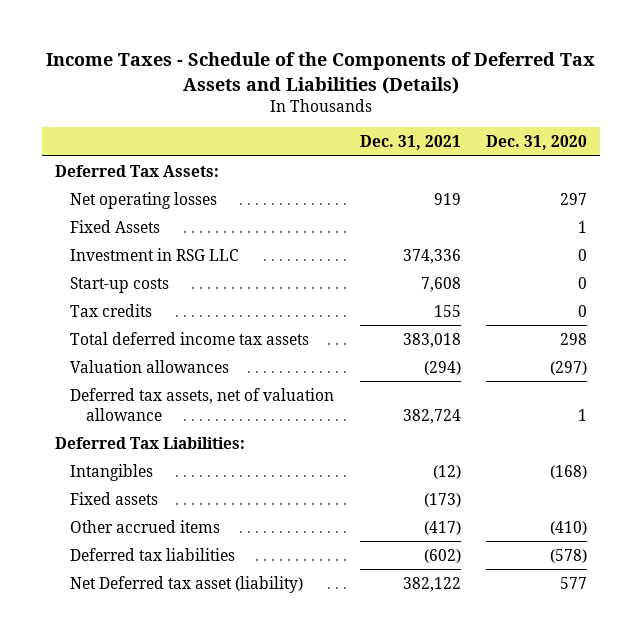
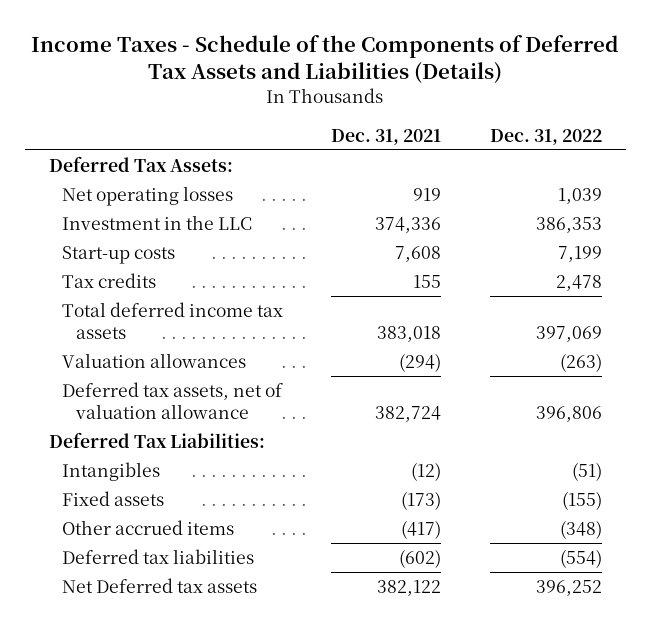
- | Dec. 31, 2021 | Dec. 31, 2020
+ | Dec. 31, 2021 | Dec. 31, 2022
- Fixed Assets | | 1
- Investment in RSG LLC | 374,336 | 0
+ Investment in the LLC | 374,336 | 386,353
- Net Deferred tax asset (liability) | 382,122 | 577
+ Net Deferred tax assets | 382,122 | 396,252

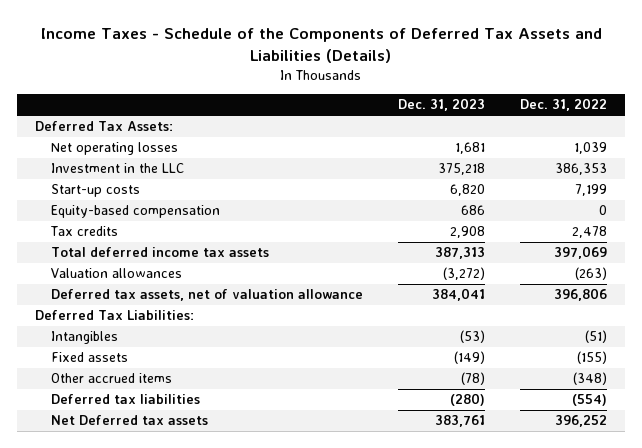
- | Dec. 31, 2021 | Dec. 31, 2022
+ | Dec. 31, 2023 | Dec. 31, 2022
+ Equity-based compensation | 686 | 0

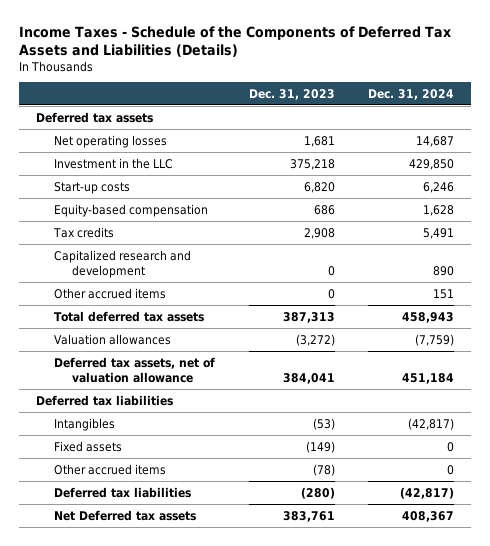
- | Dec. 31, 2023 | Dec. 31, 2022
+ | Dec. 31, 2023 | Dec. 31, 2024
- Deferred Tax Assets:
+ Deferred tax assets
- Total deferred income tax assets | 387,313 | 397,069
+ Capitalized research and development | 0 | 890
+ Other accrued items | 0 | 151
+ Total deferred tax assets | 387,313 | 458,943
- Deferred Tax Liabilities:
+ Deferred tax liabilities

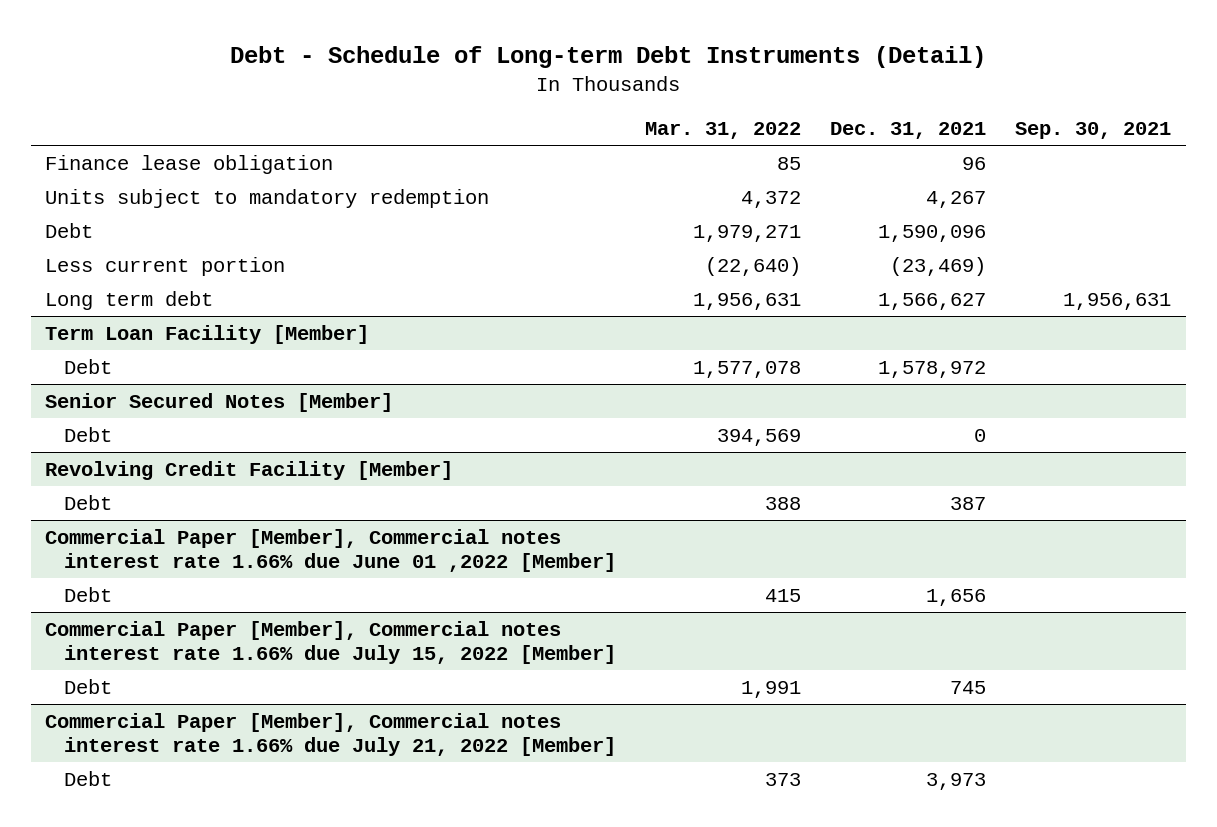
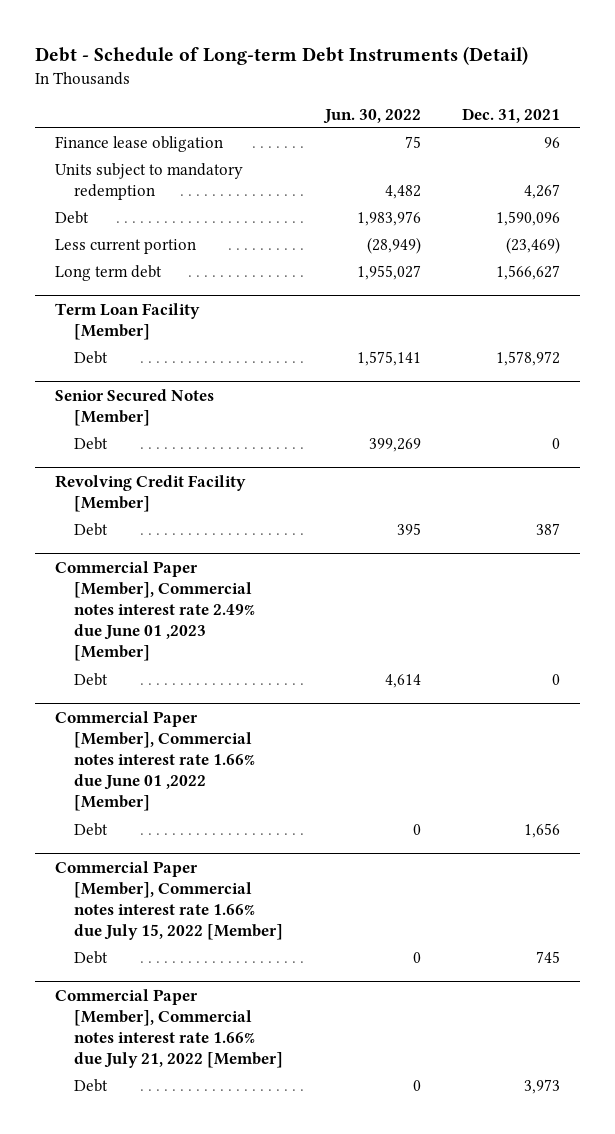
- | Mar. 31, 2022 | Dec. 31, 2021 | Sep. 30, 2021
+ | Jun. 30, 2022 | Dec. 31, 2021
+ Commercial Paper [Member], Commercial notes interest rate 2.49% due June 01 ,2023 [Member]
+ Debt | 4,614 | 0

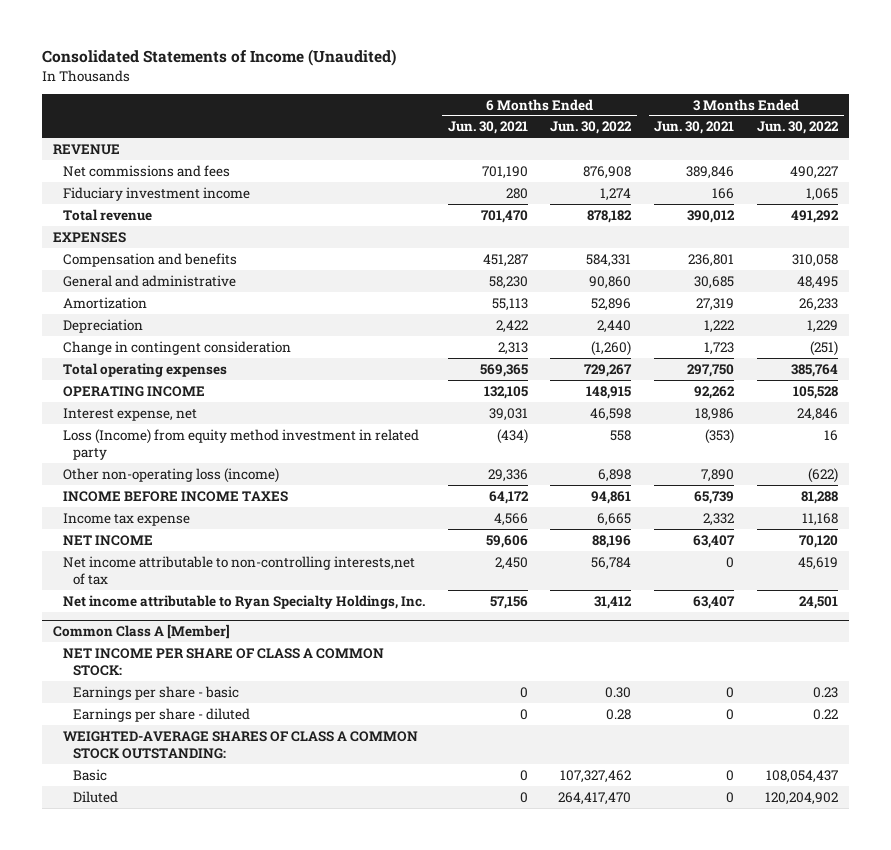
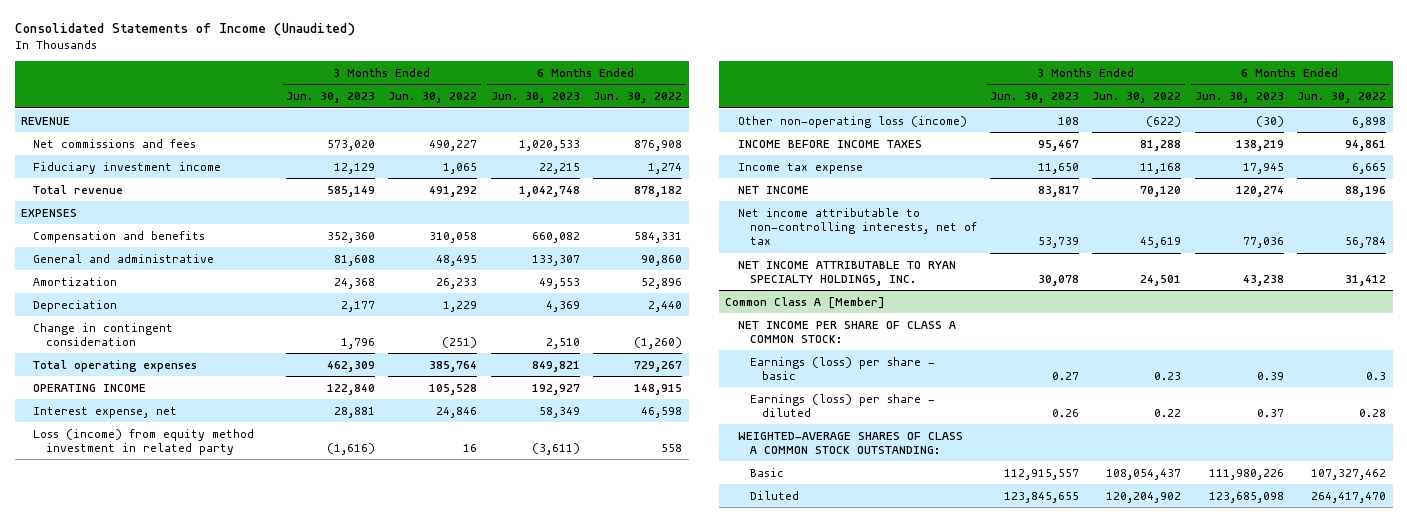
- | 6 Months Ended Jun. 30, 2021 | 6 Months Ended Jun. 30, 2022 | 3 Months Ended Jun. 30, 2021 | 3 Months Ended Jun. 30, 2022
+ | 3 Months Ended Jun. 30, 2023 | 3 Months Ended Jun. 30, 2022 | 6 Months Ended Jun. 30, 2023 | 6 Months Ended Jun. 30, 2022
- Loss (Income) from equity method investment in related party | (434) | 558 | (353) | 16
+ Loss (income) from equity method investment in related party | (1,616) | 16 | (3,611) | 558
- Net income attributable to non-controlling interests,net of tax | 2,450 | 56,784 | 0 | 45,619
- Net income attributable to Ryan Specialty Holdings, Inc. | 57,156 | 31,412 | 63,407 | 24,501
+ Net income attributable to non-controlling interests, net of tax | 53,739 | 45,619 | 77,036 | 56,784
+ NET INCOME ATTRIBUTABLE TO RYAN SPECIALTY HOLDINGS, INC. | 30,078 | 24,501 | 43,238 | 31,412
@ Common Class A [Member]
- Earnings per share - basic | 0 | 0.30 | 0 | 0.23
- Earnings per share - diluted | 0 | 0.28 | 0 | 0.22
+ Earnings (loss) per share - basic | 0.27 | 0.23 | 0.39 | 0.3
+ Earnings (loss) per share - diluted | 0.26 | 0.22 | 0.37 | 0.28

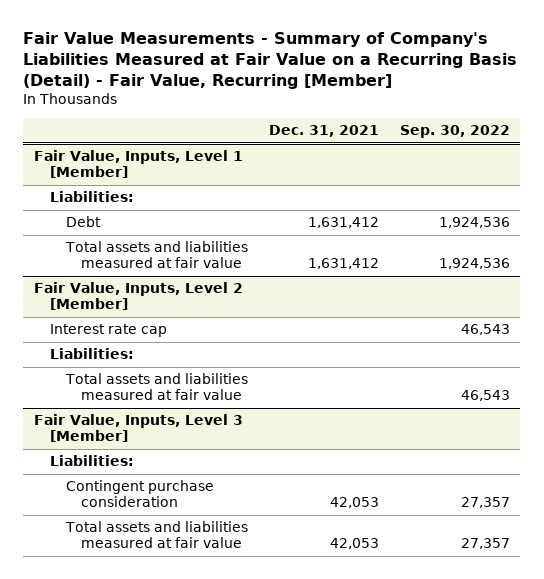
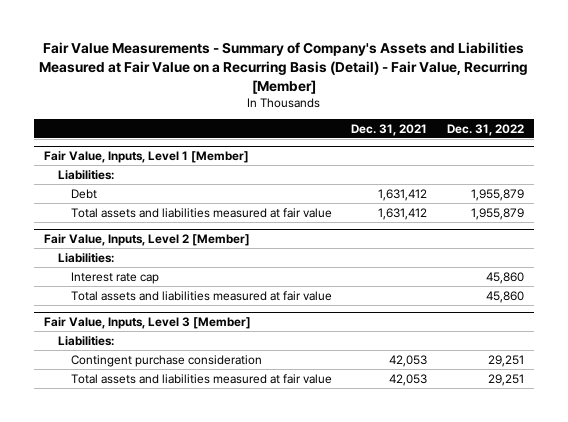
- Fair Value Measurements - Summary of Company's Liabilities Measured at Fair Value on a Recurring Basis (Detail) - Fair Value, Recurring [Member]
+ Fair Value Measurements - Summary of Company's Assets and Liabilities Measured at Fair Value on a Recurring Basis (Detail) - Fair Value, Recurring [Member]
- | Dec. 31, 2021 | Sep. 30, 2022
+ | Dec. 31, 2021 | Dec. 31, 2022
@ Fair Value, Inputs, Level 2 [Member]
moved down: Interest rate cap | | 45,860

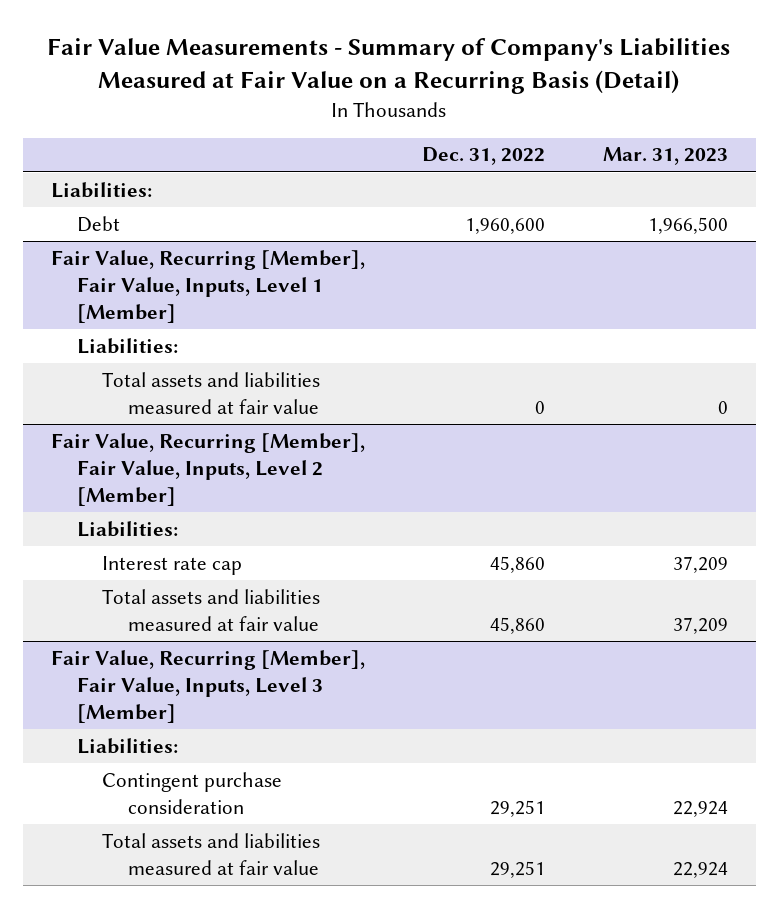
- Fair Value Measurements - Summary of Company's Assets and Liabilities Measured at Fair Value on a Recurring Basis (Detail) - Fair Value, Recurring [Member]
+ Fair Value Measurements - Summary of Company's Liabilities Measured at Fair Value on a Recurring Basis (Detail)
- | Dec. 31, 2021 | Dec. 31, 2022
+ | Dec. 31, 2022 | Mar. 31, 2023
- Fair Value, Inputs, Level 1 [Member]
- Debt | 1,631,412 | 1,955,879
- Total assets and liabilities measured at fair value | 1,631,412 | 1,955,879
- Fair Value, Inputs, Level 2 [Member]
+ Debt | 1,960,600 | 1,966,500
+ Fair Value, Recurring [Member], Fair Value, Inputs, Level 1 [Member]
+ Total assets and liabilities measured at fair value | 0 | 0
+ Fair Value, Recurring [Member], Fair Value, Inputs, Level 2 [Member]
+ Liabilities:
- Fair Value, Inputs, Level 3 [Member]
+ Fair Value, Recurring [Member], Fair Value, Inputs, Level 3 [Member]

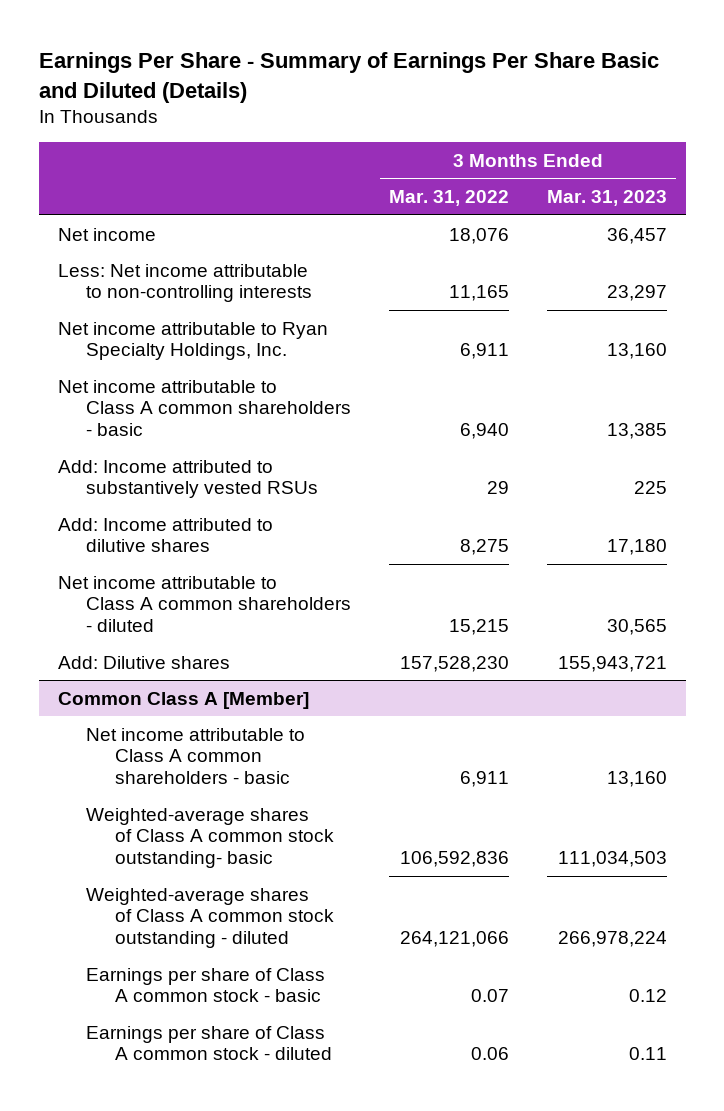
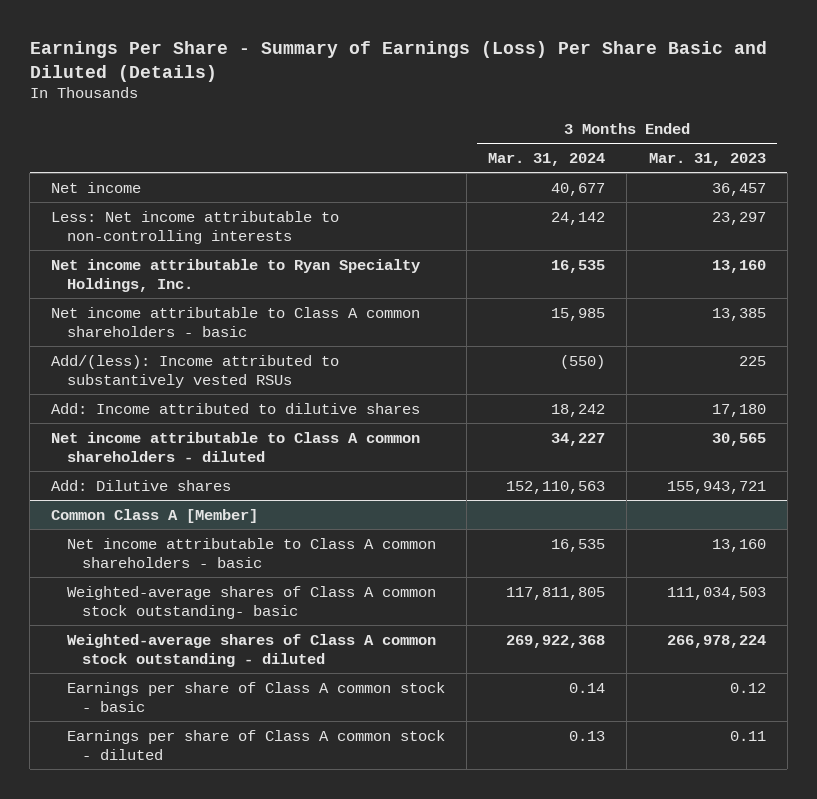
- Earnings Per Share - Summary of Earnings Per Share Basic and Diluted (Details)
+ Earnings Per Share - Summary of Earnings (Loss) Per Share Basic and Diluted (Details)
- | 3 Months Ended Mar. 31, 2022 | 3 Months Ended Mar. 31, 2023
+ | 3 Months Ended Mar. 31, 2024 | 3 Months Ended Mar. 31, 2023
- Add: Income attributed to substantively vested RSUs | 29 | 225
+ Add/(less): Income attributed to substantively vested RSUs | (550) | 225

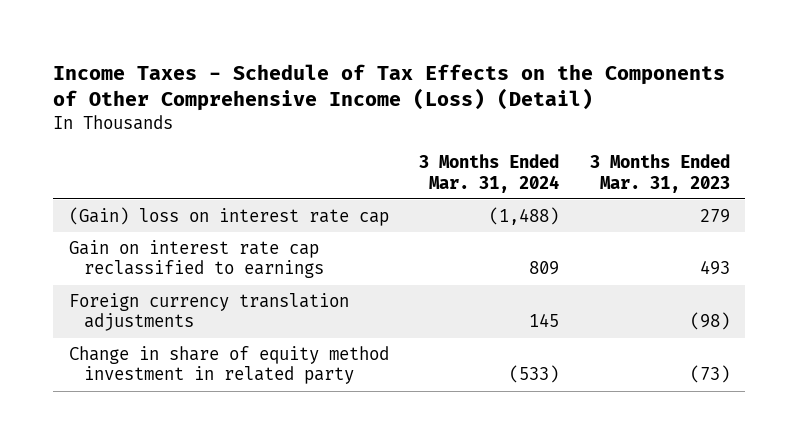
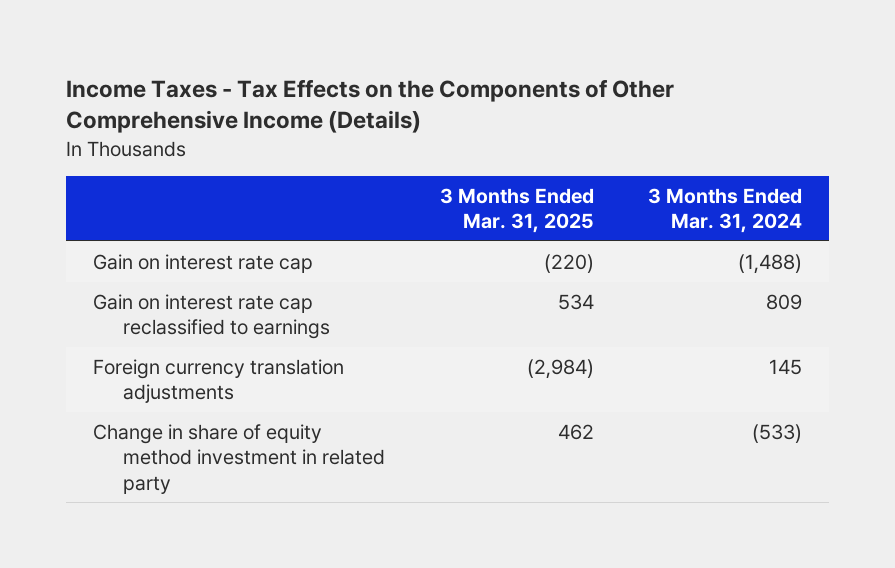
- Income Taxes - Schedule of Tax Effects on the Components of Other Comprehensive Income (Loss) (Detail)
+ Income Taxes - Tax Effects on the Components of Other Comprehensive Income (Details)
- | 3 Months Ended Mar. 31, 2024 | 3 Months Ended Mar. 31, 2023
+ | 3 Months Ended Mar. 31, 2025 | 3 Months Ended Mar. 31, 2024
- (Gain) loss on interest rate cap | (1,488) | 279
+ Gain on interest rate cap | (220) | (1,488)

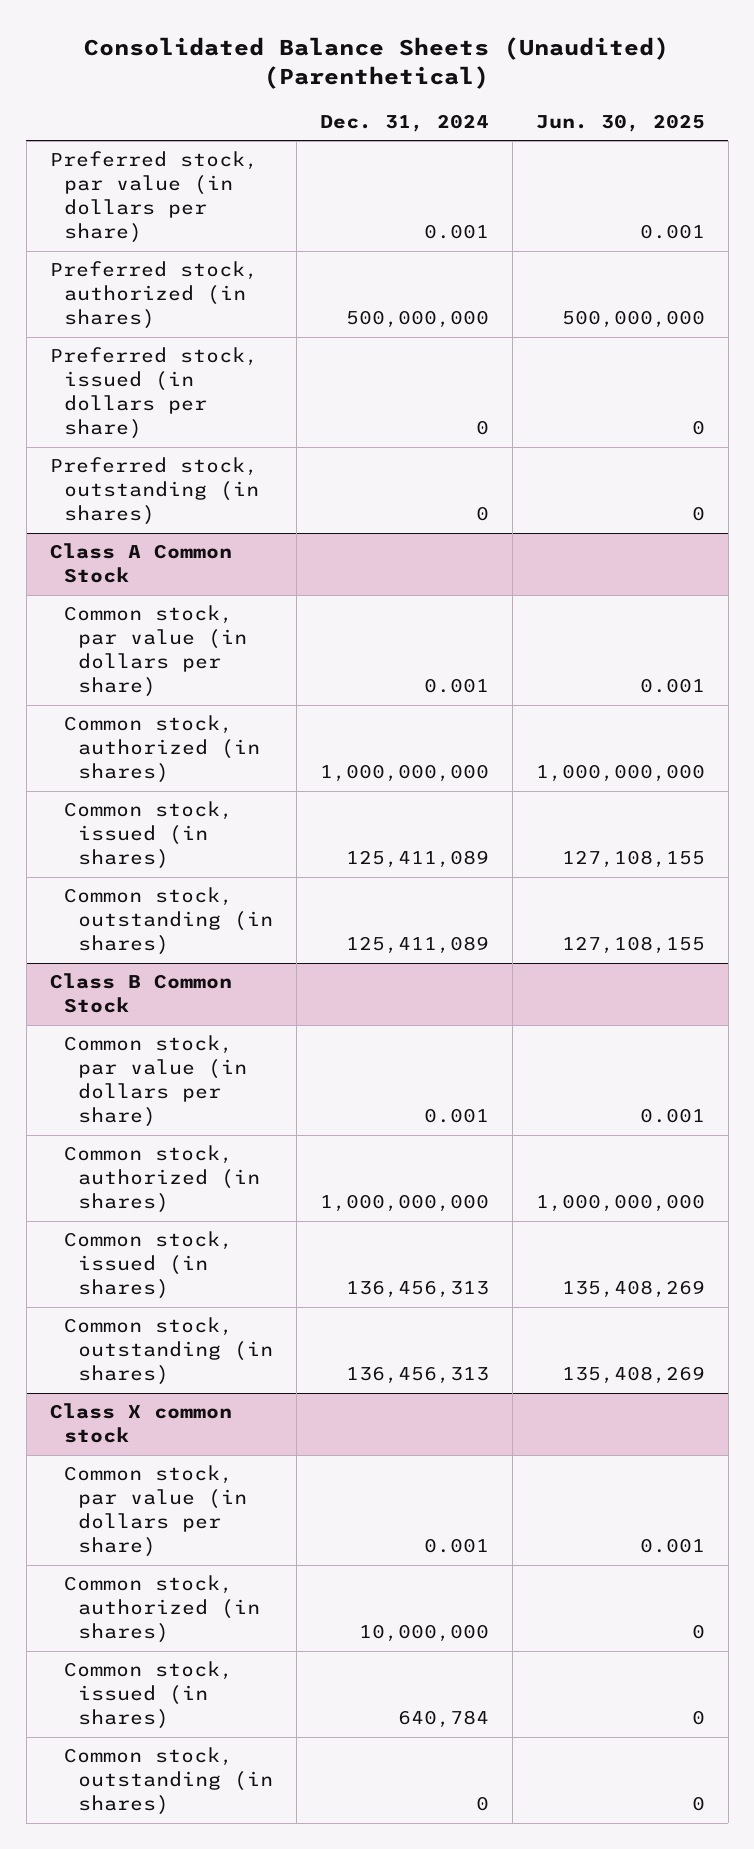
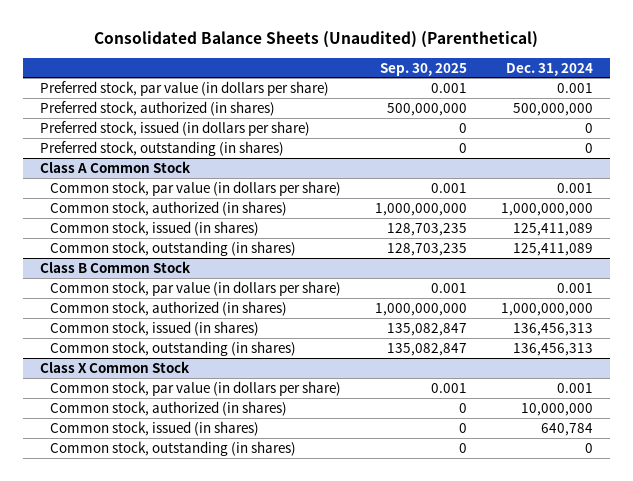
- | Dec. 31, 2024 | Jun. 30, 2025
+ | Sep. 30, 2025 | Dec. 31, 2024
- Class X common stock
+ Class X Common Stock

